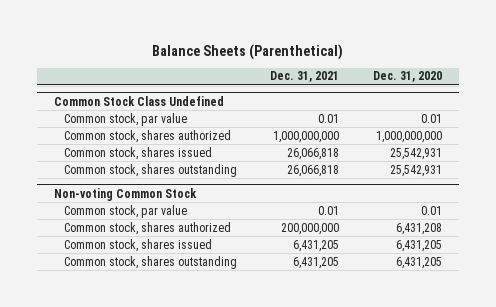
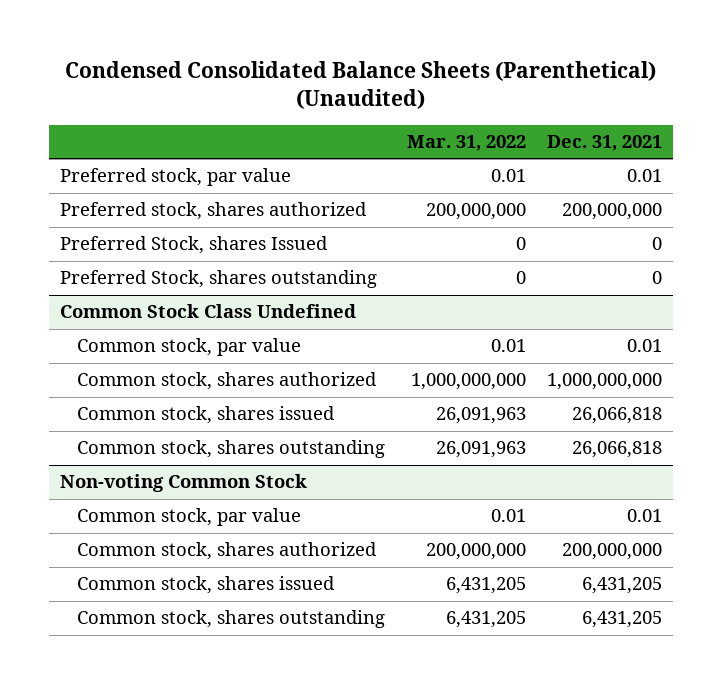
- Balance Sheets (Parenthetical)
+ Condensed Consolidated Balance Sheets (Parenthetical) (Unaudited)
- | Dec. 31, 2021 | Dec. 31, 2020
+ | Mar. 31, 2022 | Dec. 31, 2021
+ Preferred stock, par value | 0.01 | 0.01
+ Preferred stock, shares authorized | 200,000,000 | 200,000,000
+ Preferred Stock, shares Issued | 0 | 0
+ Preferred Stock, shares outstanding | 0 | 0

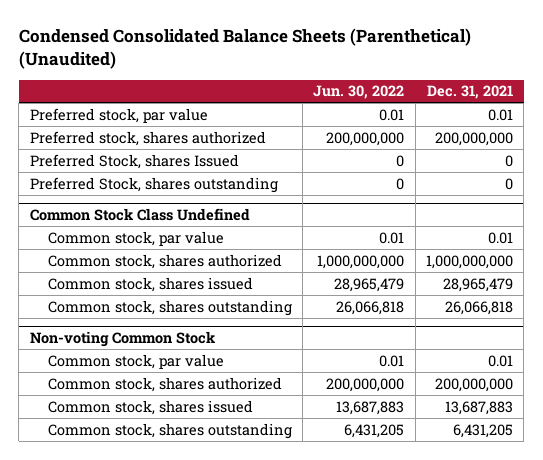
- | Mar. 31, 2022 | Dec. 31, 2021
+ | Jun. 30, 2022 | Dec. 31, 2021
@ Common Stock Class Undefined
- Common stock, shares issued | 26,091,963 | 26,066,818
+ Common stock, shares issued | 28,965,479 | 28,965,479
@ Non-voting Common Stock
- Common stock, shares issued | 6,431,205 | 6,431,205
+ Common stock, shares issued | 13,687,883 | 13,687,883

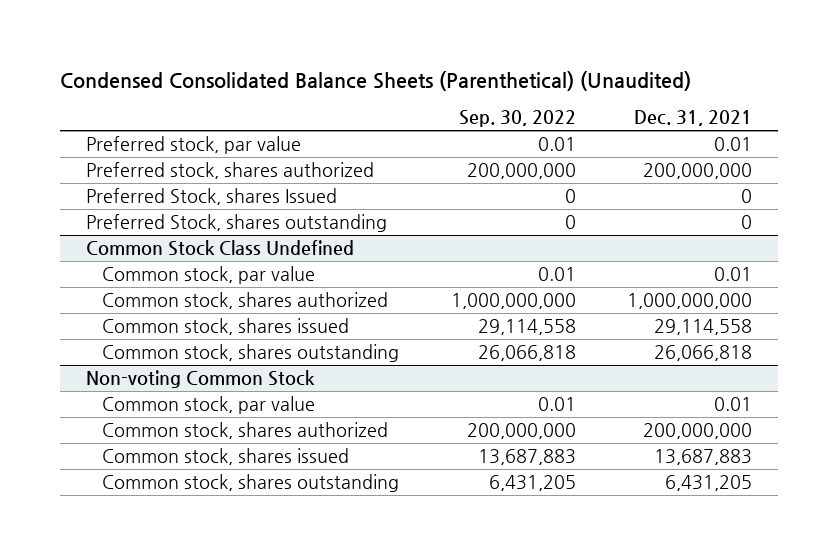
- | Jun. 30, 2022 | Dec. 31, 2021
+ | Sep. 30, 2022 | Dec. 31, 2021
@ Common Stock Class Undefined
- Common stock, shares issued | 28,965,479 | 28,965,479
+ Common stock, shares issued | 29,114,558 | 29,114,558

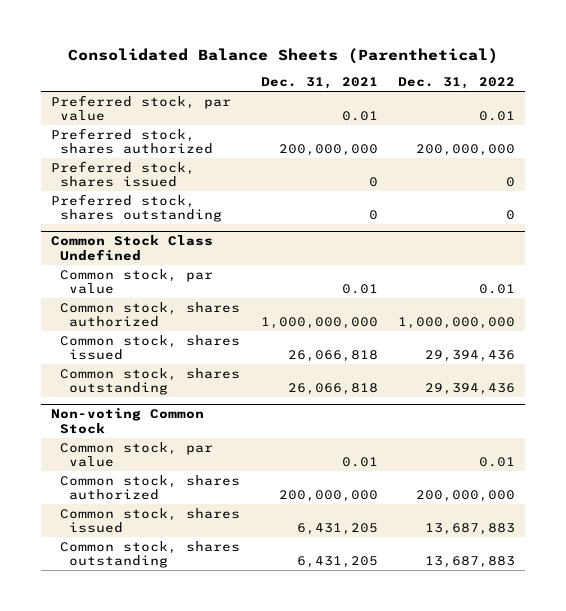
- Condensed Consolidated Balance Sheets (Parenthetical) (Unaudited)
+ Consolidated Balance Sheets (Parenthetical)
- | Sep. 30, 2022 | Dec. 31, 2021
+ | Dec. 31, 2021 | Dec. 31, 2022
- Preferred Stock, shares Issued | 0 | 0
- Preferred Stock, shares outstanding | 0 | 0
+ Preferred stock, shares issued | 0 | 0
+ Preferred stock, shares outstanding | 0 | 0
@ Common Stock Class Undefined
- Common stock, shares issued | 29,114,558 | 29,114,558
+ Common stock, shares issued | 26,066,818 | 29,394,436
@ Non-voting Common Stock
- Common stock, shares issued | 13,687,883 | 13,687,883
+ Common stock, shares issued | 6,431,205 | 13,687,883

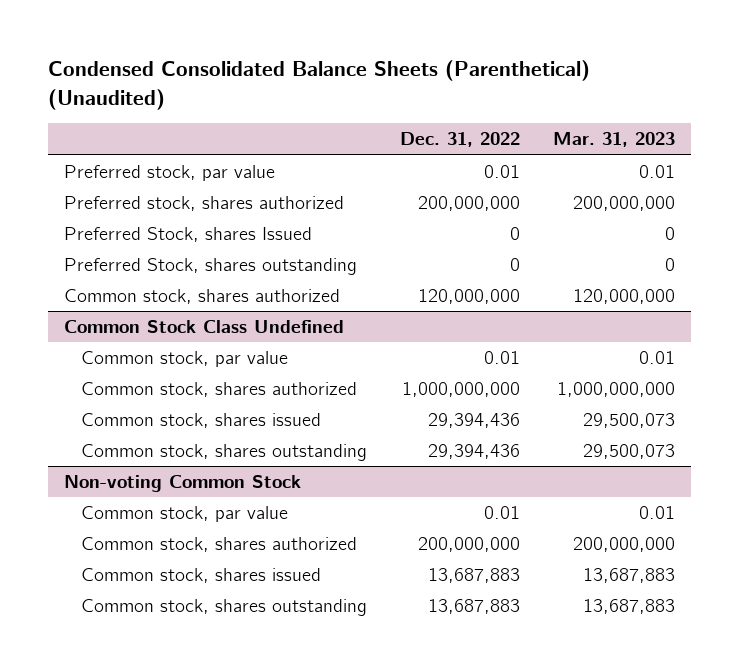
- Consolidated Balance Sheets (Parenthetical)
+ Condensed Consolidated Balance Sheets (Parenthetical) (Unaudited)
- | Dec. 31, 2021 | Dec. 31, 2022
+ | Dec. 31, 2022 | Mar. 31, 2023
- Preferred stock, shares issued | 0 | 0
- Preferred stock, shares outstanding | 0 | 0
+ Preferred Stock, shares Issued | 0 | 0
+ Preferred Stock, shares outstanding | 0 | 0
+ Common stock, shares authorized | 120,000,000 | 120,000,000

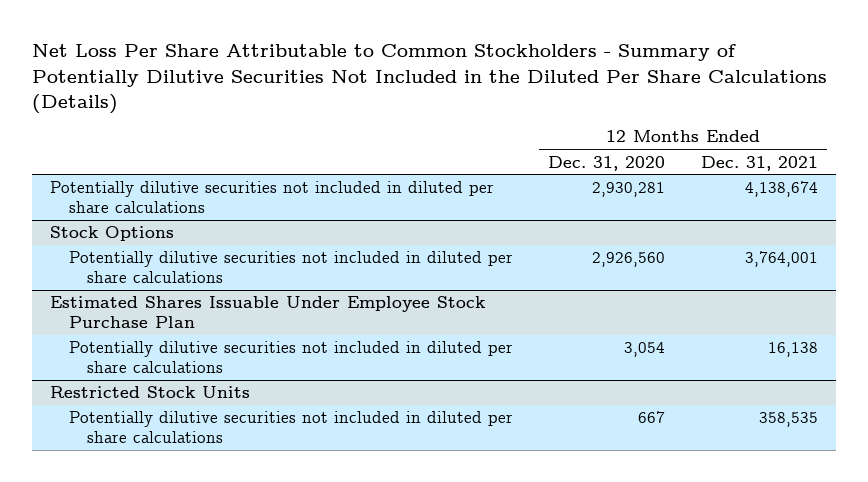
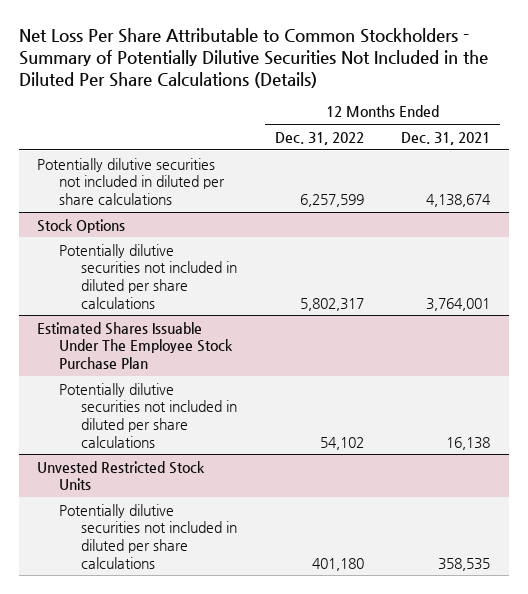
- | 12 Months Ended Dec. 31, 2020 | 12 Months Ended Dec. 31, 2021
+ | 12 Months Ended Dec. 31, 2022 | 12 Months Ended Dec. 31, 2021
- Estimated Shares Issuable Under Employee Stock Purchase Plan
+ Estimated Shares Issuable Under The Employee Stock Purchase Plan
- Restricted Stock Units
+ Unvested Restricted Stock Units

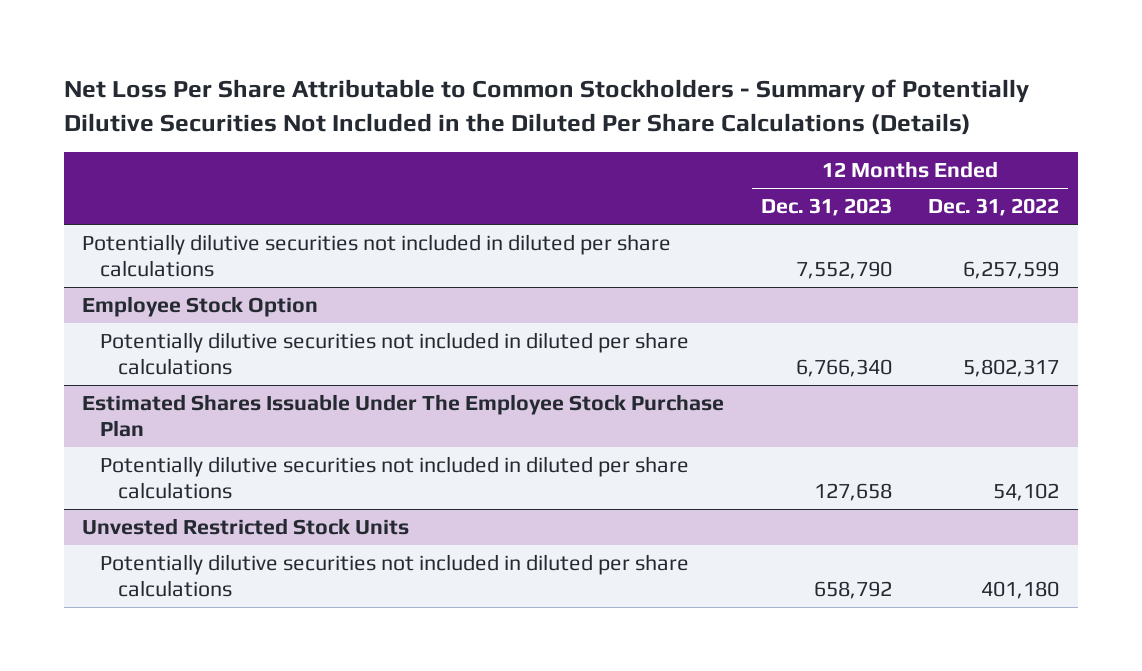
- | 12 Months Ended Dec. 31, 2022 | 12 Months Ended Dec. 31, 2021
+ | 12 Months Ended Dec. 31, 2023 | 12 Months Ended Dec. 31, 2022
- Stock Options
+ Employee Stock Option

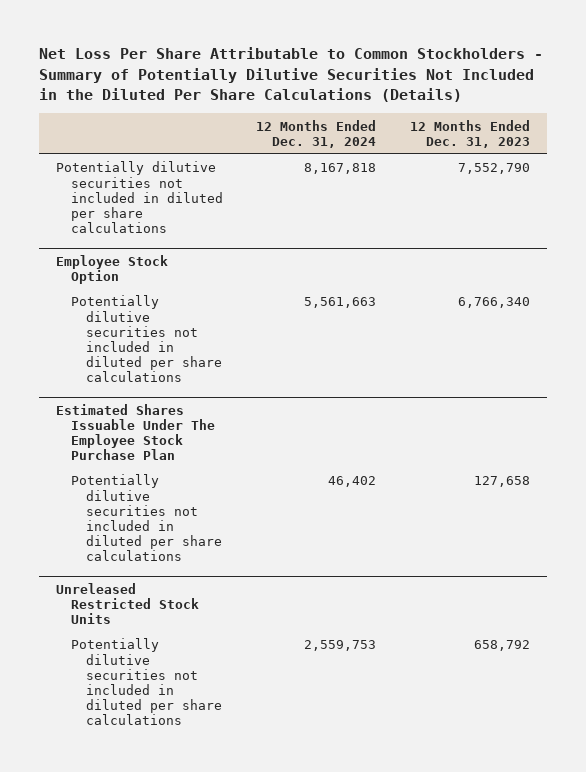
- | 12 Months Ended Dec. 31, 2023 | 12 Months Ended Dec. 31, 2022
+ | 12 Months Ended Dec. 31, 2024 | 12 Months Ended Dec. 31, 2023
- Unvested Restricted Stock Units
+ Unreleased Restricted Stock Units

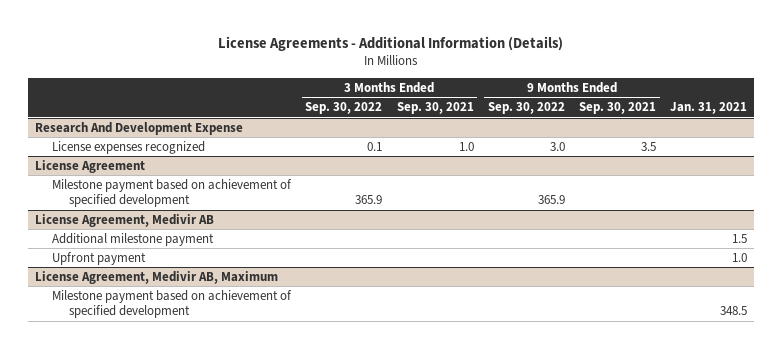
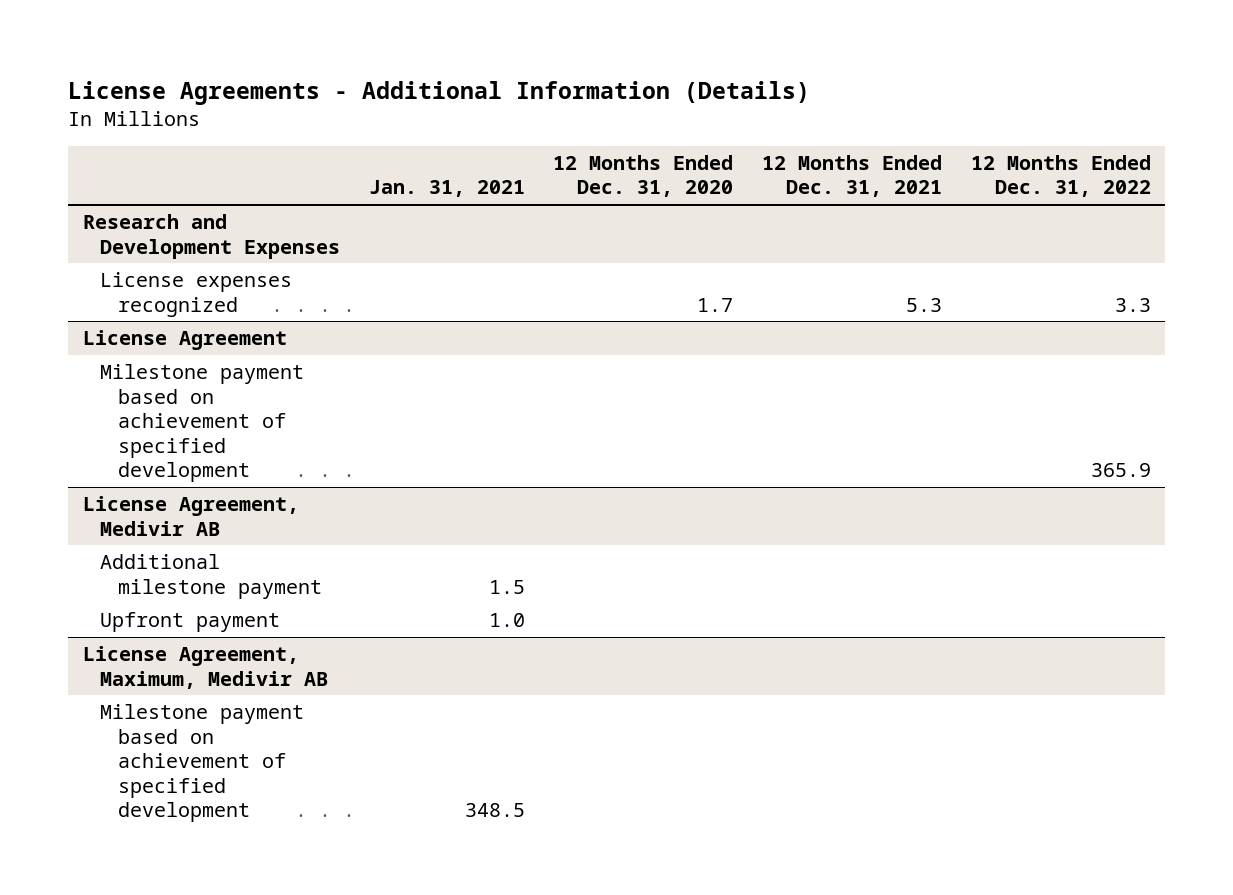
- | 3 Months Ended Sep. 30, 2022 | 3 Months Ended Sep. 30, 2021 | 9 Months Ended Sep. 30, 2022 | 9 Months Ended Sep. 30, 2021 | Jan. 31, 2021
+ | Jan. 31, 2021 | 12 Months Ended Dec. 31, 2020 | 12 Months Ended Dec. 31, 2021 | 12 Months Ended Dec. 31, 2022
- Research And Development Expense
+ Research and Development Expenses
- License Agreement, Medivir AB, Maximum
+ License Agreement, Maximum, Medivir AB

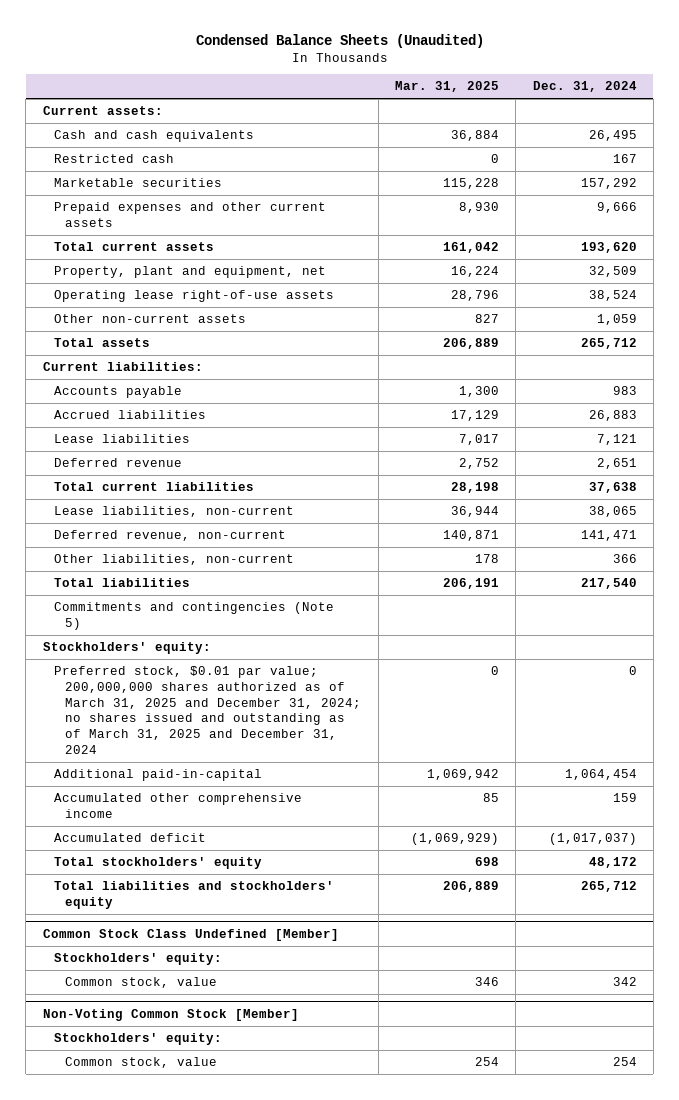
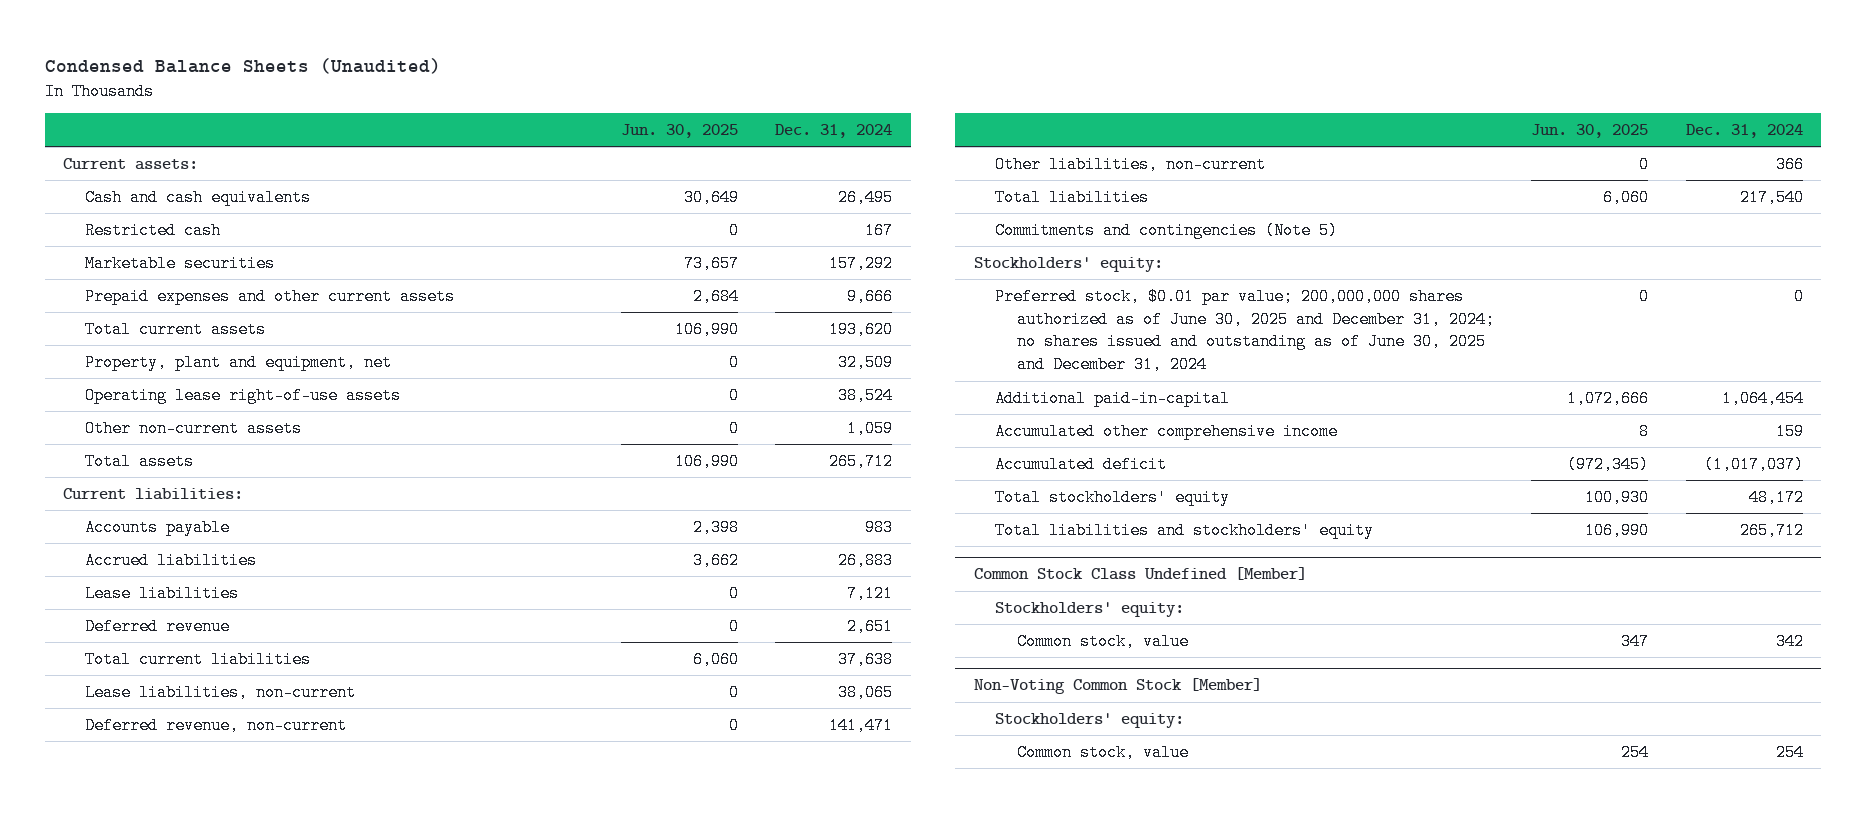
- | Mar. 31, 2025 | Dec. 31, 2024
+ | Jun. 30, 2025 | Dec. 31, 2024
- Preferred stock, $0.01 par value; 200,000,000 shares authorized as of March 31, 2025 and December 31, 2024; no shares issued and outstanding as of March 31, 2025 and December 31, 2024 | 0 | 0
+ Preferred stock, $0.01 par value; 200,000,000 shares authorized as of June 30, 2025 and December 31, 2024; no shares issued and outstanding as of June 30, 2025 and December 31, 2024 | 0 | 0

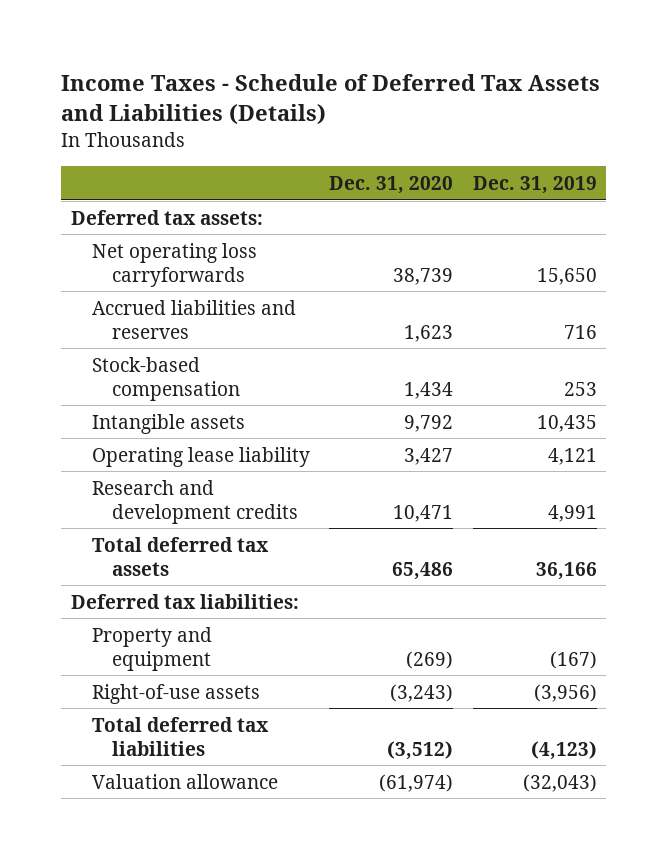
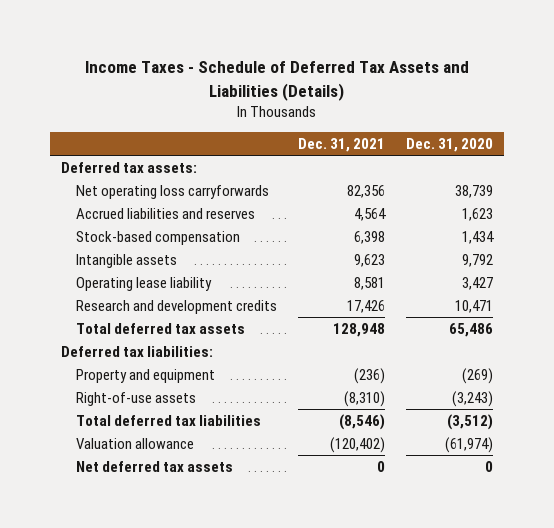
- | Dec. 31, 2020 | Dec. 31, 2019
+ | Dec. 31, 2021 | Dec. 31, 2020
+ Net deferred tax assets | 0 | 0

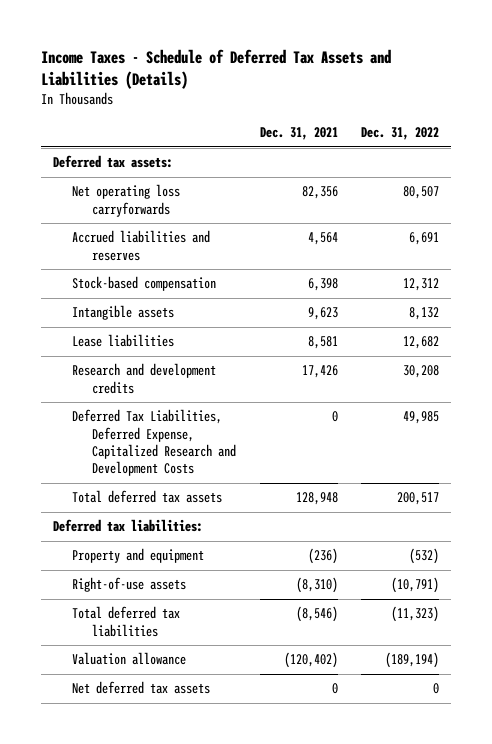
- | Dec. 31, 2021 | Dec. 31, 2020
+ | Dec. 31, 2021 | Dec. 31, 2022
- Operating lease liability | 8,581 | 3,427
+ Lease liabilities | 8,581 | 12,682
+ Deferred Tax Liabilities, Deferred Expense, Capitalized Research and Development Costs | 0 | 49,985

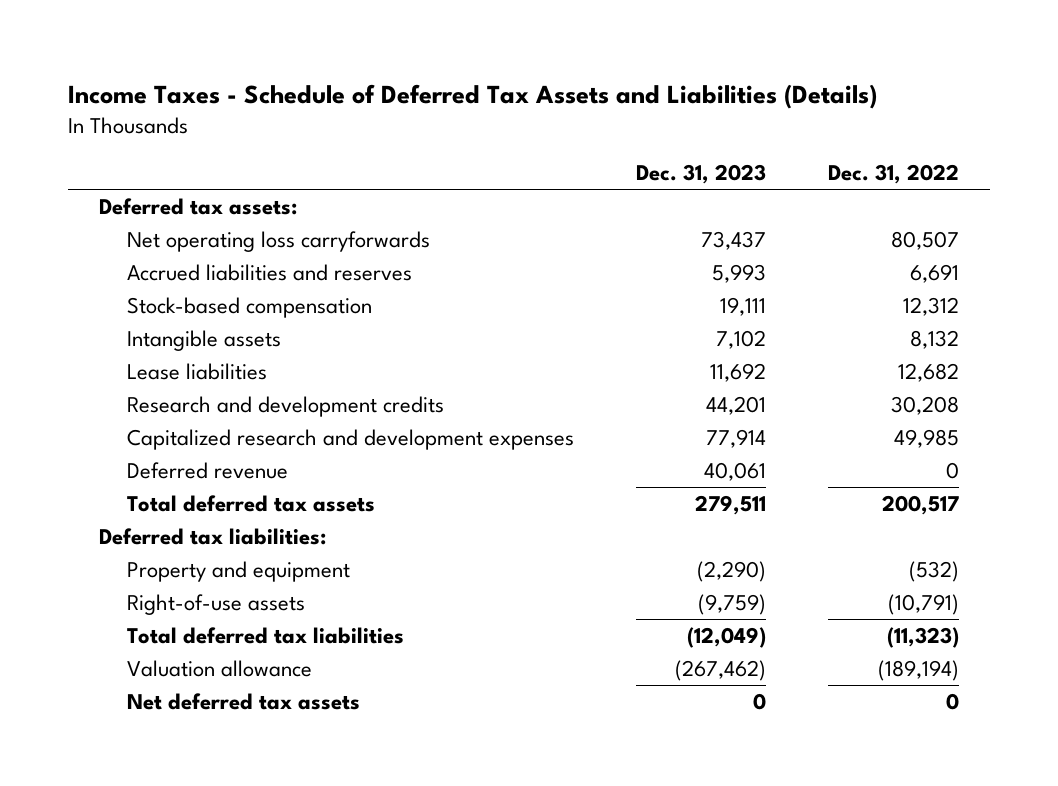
- | Dec. 31, 2021 | Dec. 31, 2022
+ | Dec. 31, 2023 | Dec. 31, 2022
- Deferred Tax Liabilities, Deferred Expense, Capitalized Research and Development Costs | 0 | 49,985
+ Capitalized research and development expenses | 77,914 | 49,985
+ Deferred revenue | 40,061 | 0

